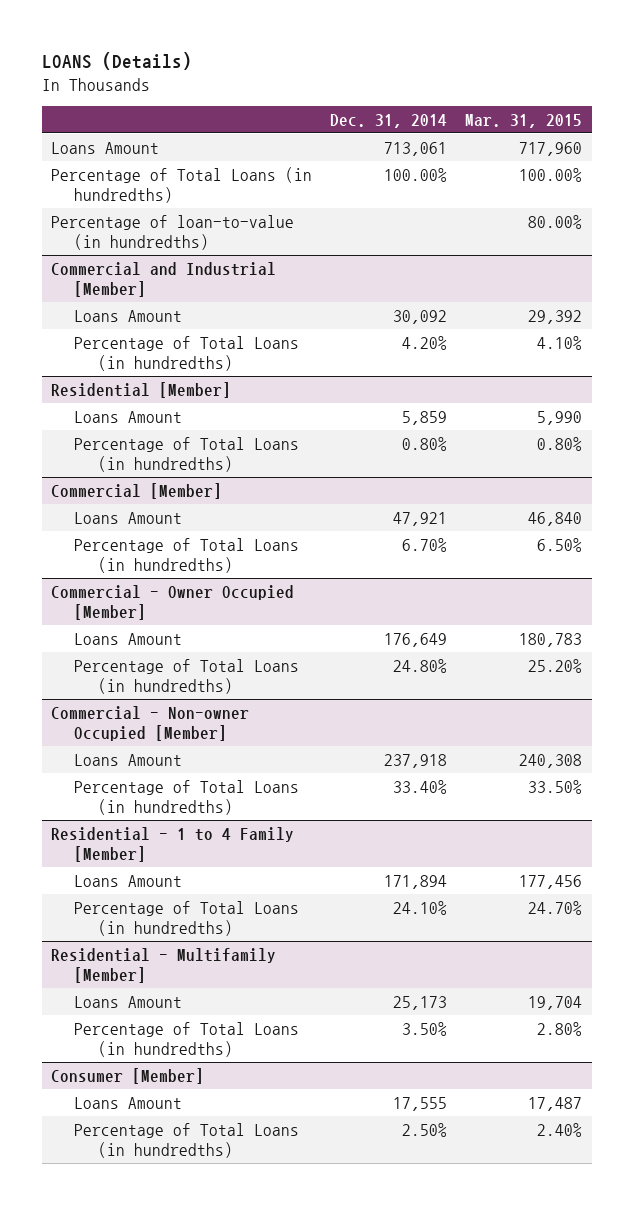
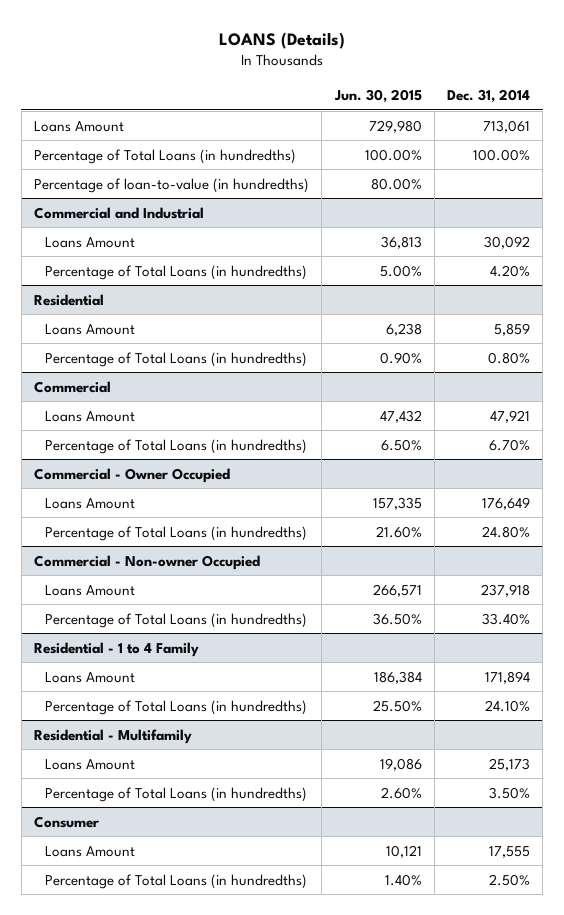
- | Dec. 31, 2014 | Mar. 31, 2015
+ | Jun. 30, 2015 | Dec. 31, 2014
- Commercial and Industrial [Member]
+ Commercial and Industrial
- Residential [Member]
+ Residential
- Commercial [Member]
+ Commercial
- Commercial - Owner Occupied [Member]
+ Commercial - Owner Occupied
- Commercial - Non-owner Occupied [Member]
+ Commercial - Non-owner Occupied
- Residential - 1 to 4 Family [Member]
+ Residential - 1 to 4 Family
- Residential - Multifamily [Member]
+ Residential - Multifamily
- Consumer [Member]
+ Consumer

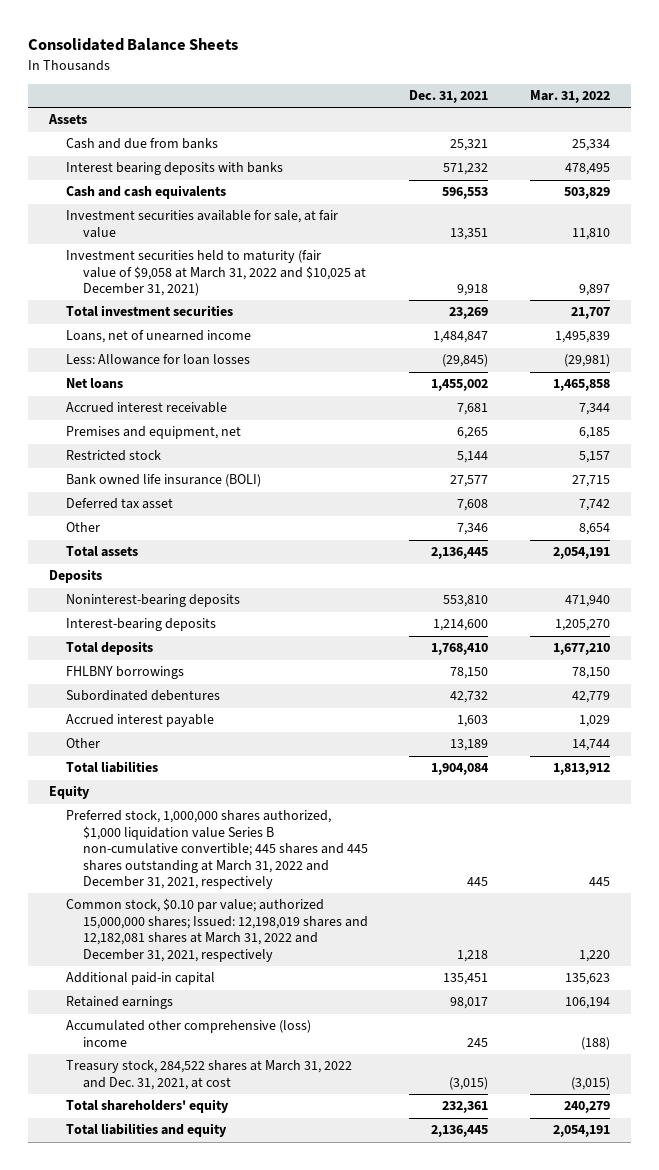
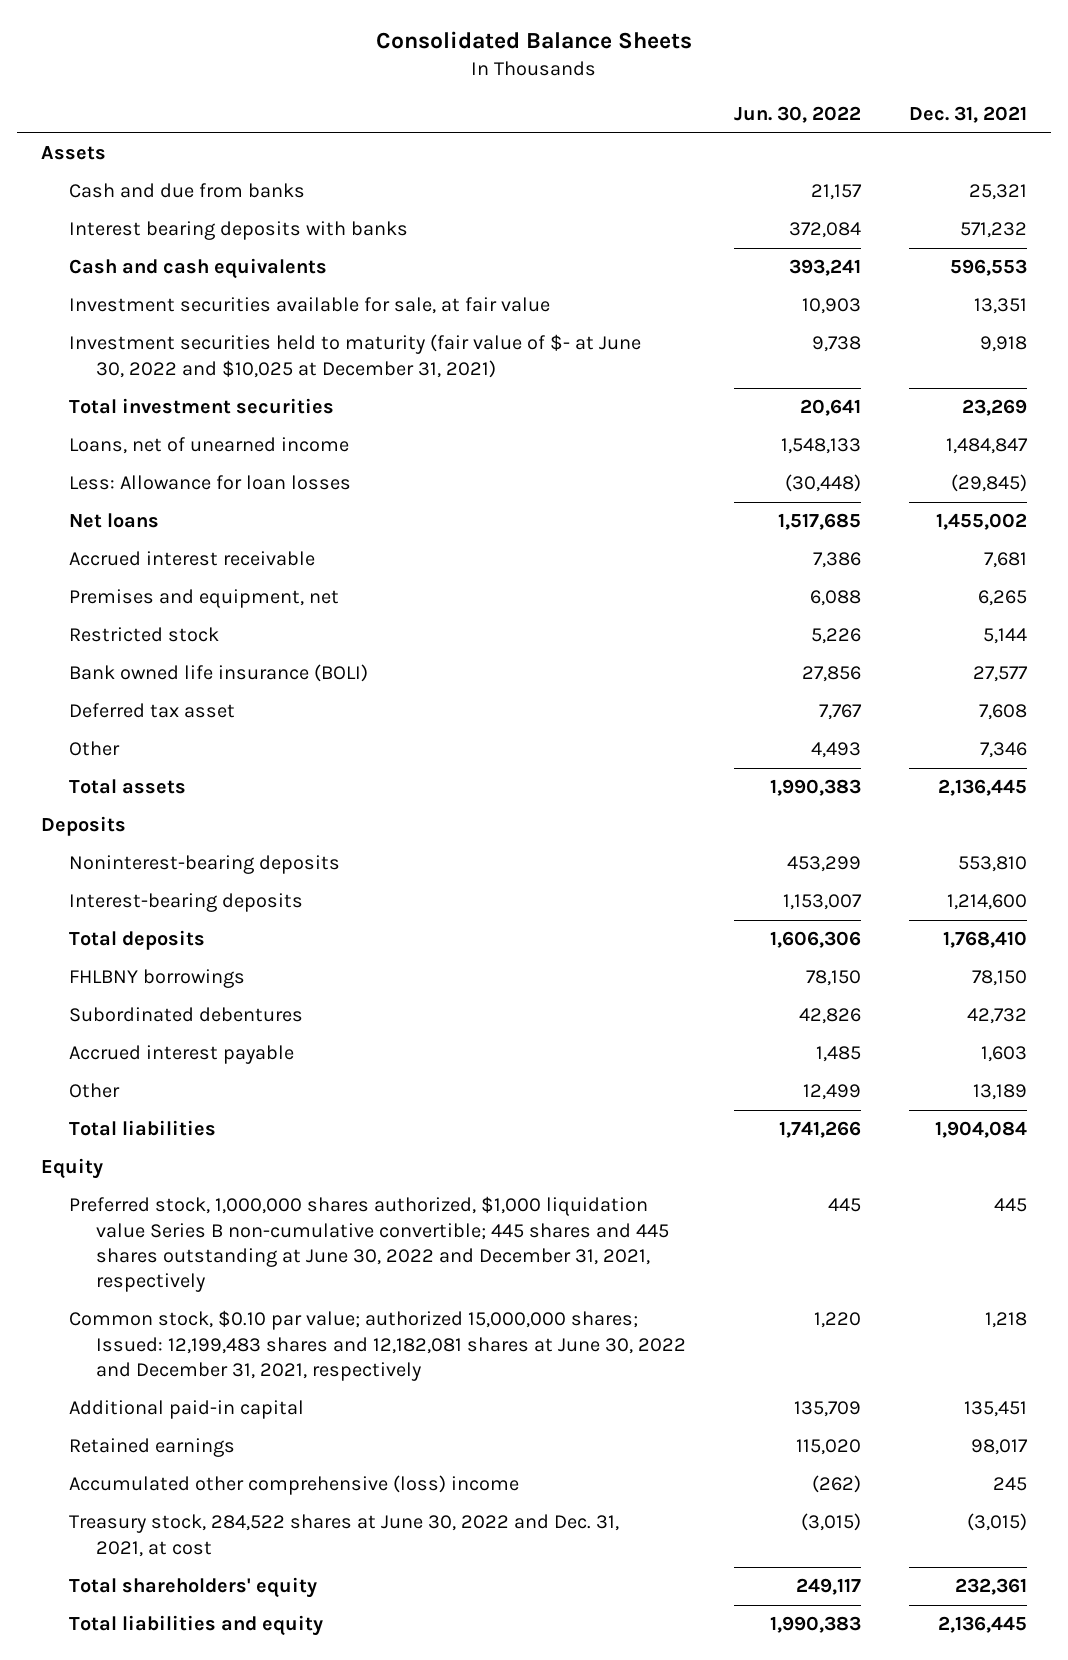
- | Dec. 31, 2021 | Mar. 31, 2022
+ | Jun. 30, 2022 | Dec. 31, 2021
- Investment securities held to maturity (fair value of $9,058 at March 31, 2022 and $10,025 at December 31, 2021) | 9,918 | 9,897
+ Investment securities held to maturity (fair value of $- at June 30, 2022 and $10,025 at December 31, 2021) | 9,738 | 9,918
- Preferred stock, 1,000,000 shares authorized, $1,000 liquidation value Series B non-cumulative convertible; 445 shares and 445 shares outstanding at March 31, 2022 and December 31, 2021, respectively | 445 | 445
- Common stock, $0.10 par value; authorized 15,000,000 shares; Issued: 12,198,019 shares and 12,182,081 shares at March 31, 2022 and December 31, 2021, respectively | 1,218 | 1,220
+ Preferred stock, 1,000,000 shares authorized, $1,000 liquidation value Series B non-cumulative convertible; 445 shares and 445 shares outstanding at June 30, 2022 and December 31, 2021, respectively | 445 | 445
+ Common stock, $0.10 par value; authorized 15,000,000 shares; Issued: 12,199,483 shares and 12,182,081 shares at June 30, 2022 and December 31, 2021, respectively | 1,220 | 1,218
- Treasury stock, 284,522 shares at March 31, 2022 and Dec. 31, 2021, at cost | (3,015) | (3,015)
+ Treasury stock, 284,522 shares at June 30, 2022 and Dec. 31, 2021, at cost | (3,015) | (3,015)

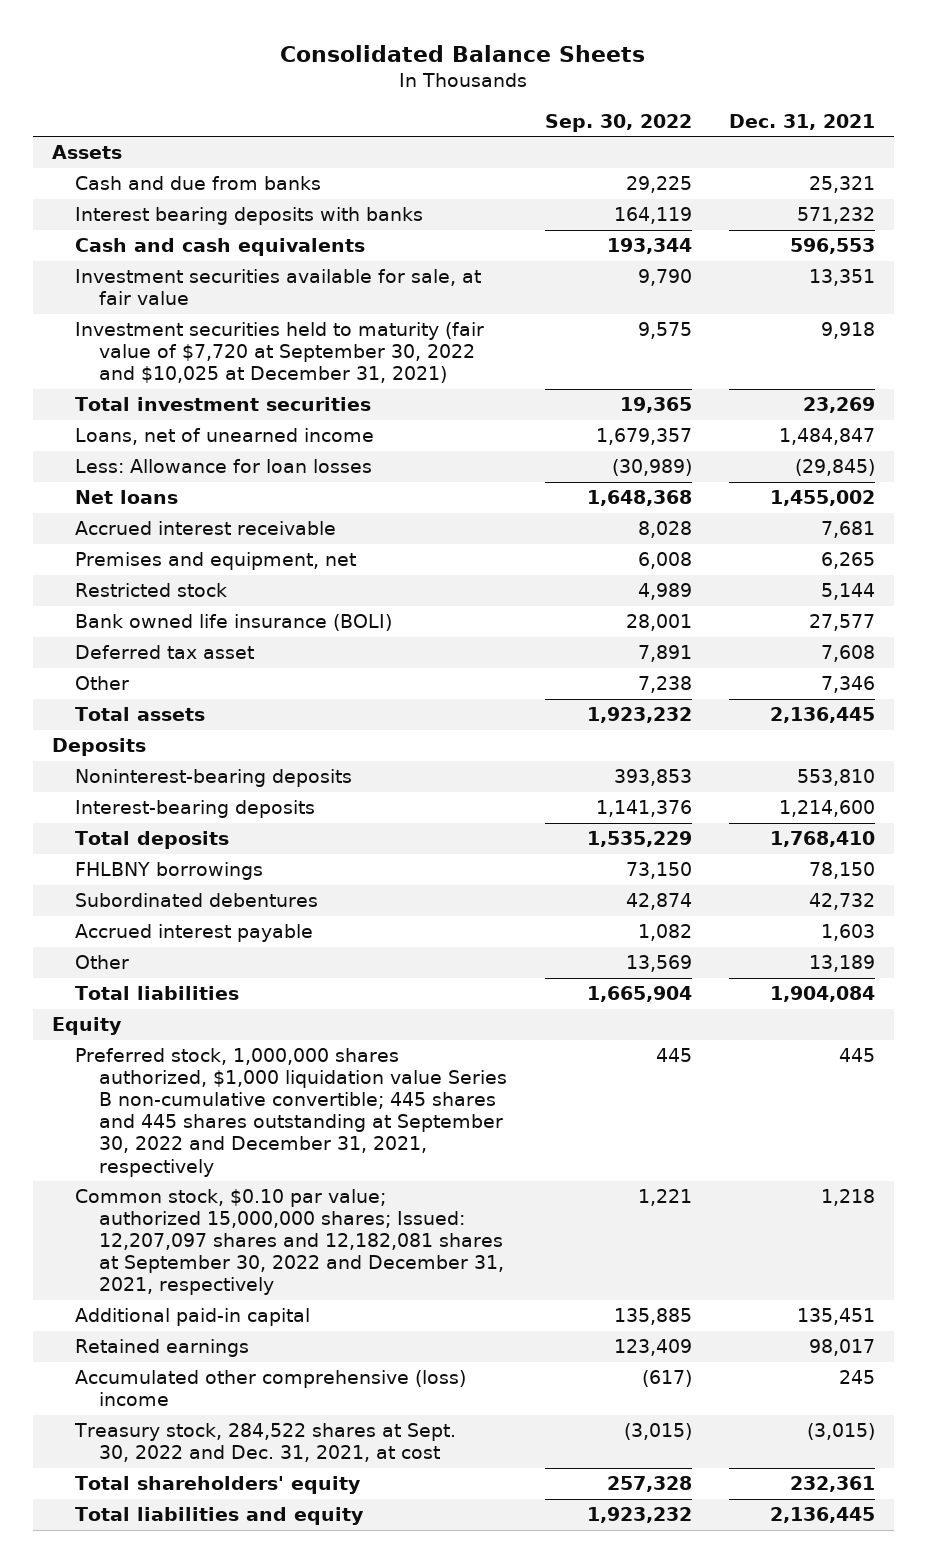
- | Jun. 30, 2022 | Dec. 31, 2021
+ | Sep. 30, 2022 | Dec. 31, 2021
- Investment securities held to maturity (fair value of $- at June 30, 2022 and $10,025 at December 31, 2021) | 9,738 | 9,918
+ Investment securities held to maturity (fair value of $7,720 at September 30, 2022 and $10,025 at December 31, 2021) | 9,575 | 9,918
- Preferred stock, 1,000,000 shares authorized, $1,000 liquidation value Series B non-cumulative convertible; 445 shares and 445 shares outstanding at June 30, 2022 and December 31, 2021, respectively | 445 | 445
- Common stock, $0.10 par value; authorized 15,000,000 shares; Issued: 12,199,483 shares and 12,182,081 shares at June 30, 2022 and December 31, 2021, respectively | 1,220 | 1,218
+ Preferred stock, 1,000,000 shares authorized, $1,000 liquidation value Series B non-cumulative convertible; 445 shares and 445 shares outstanding at September 30, 2022 and December 31, 2021, respectively | 445 | 445
+ Common stock, $0.10 par value; authorized 15,000,000 shares; Issued: 12,207,097 shares and 12,182,081 shares at September 30, 2022 and December 31, 2021, respectively | 1,221 | 1,218
- Treasury stock, 284,522 shares at June 30, 2022 and Dec. 31, 2021, at cost | (3,015) | (3,015)
+ Treasury stock, 284,522 shares at Sept. 30, 2022 and Dec. 31, 2021, at cost | (3,015) | (3,015)

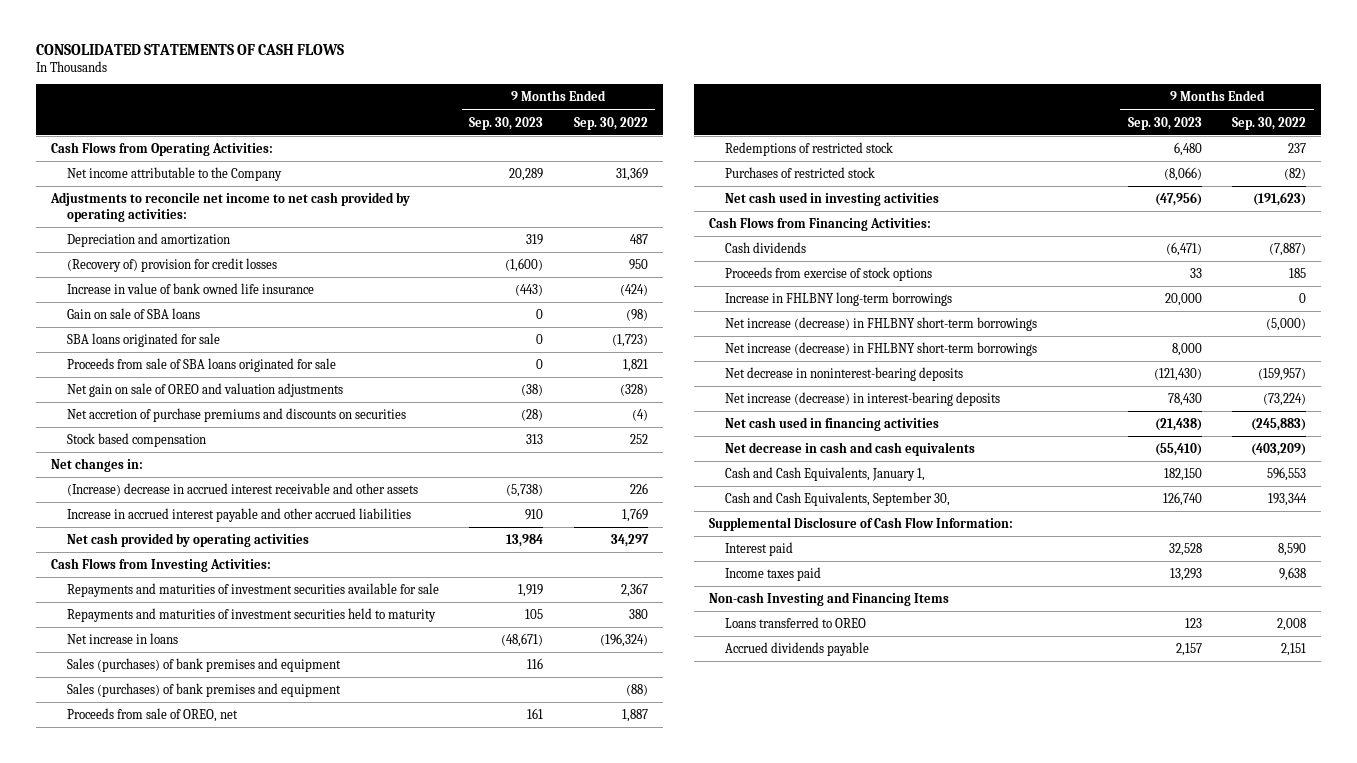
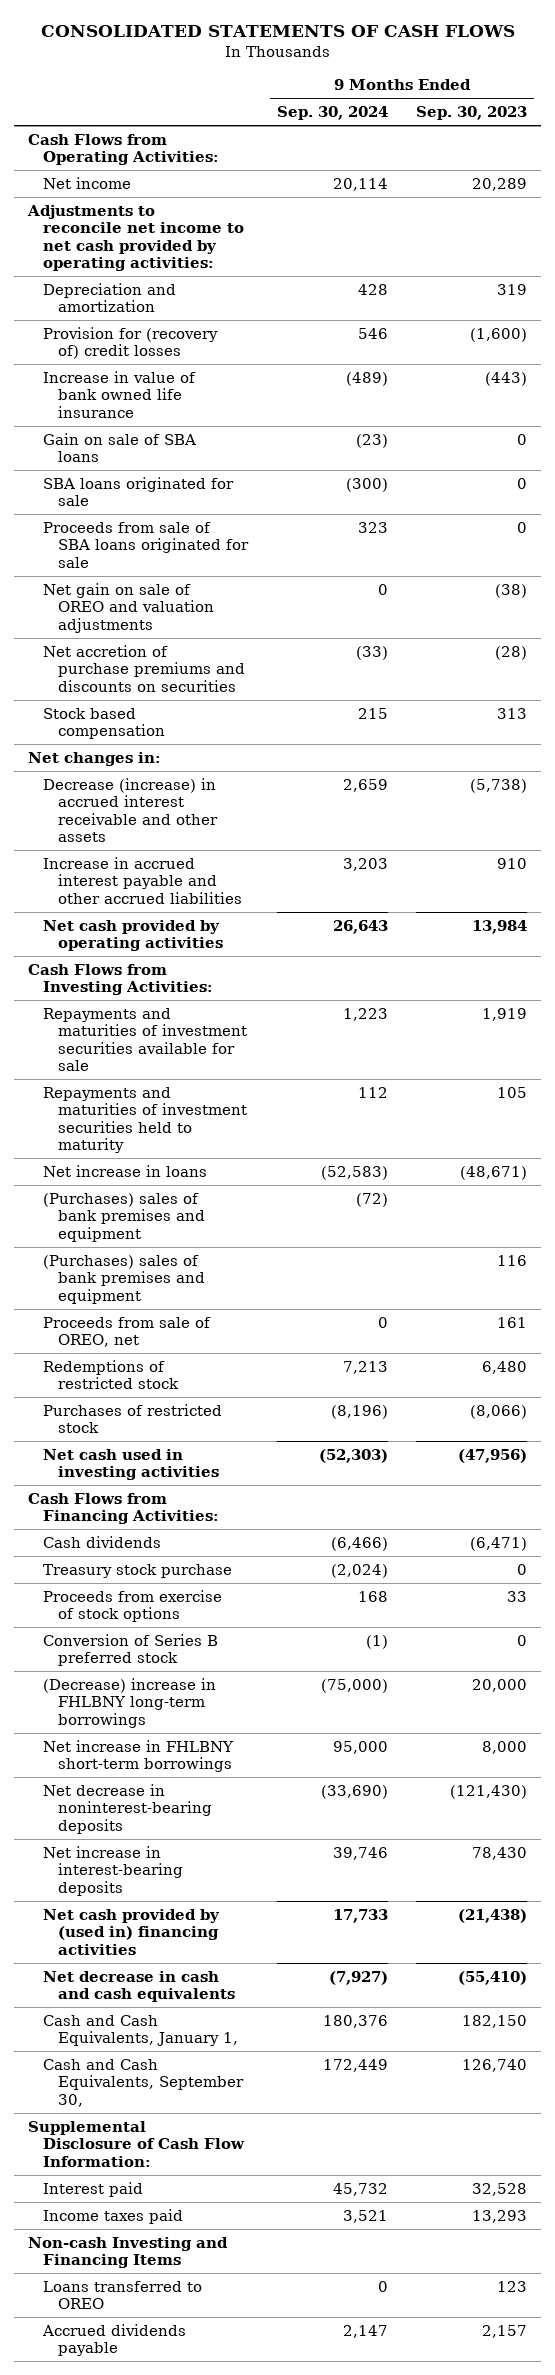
- | 9 Months Ended Sep. 30, 2023 | 9 Months Ended Sep. 30, 2022
+ | 9 Months Ended Sep. 30, 2024 | 9 Months Ended Sep. 30, 2023
- Net income attributable to the Company | 20,289 | 31,369
+ Net income | 20,114 | 20,289
- (Recovery of) provision for credit losses | (1,600) | 950
+ Provision for (recovery of) credit losses | 546 | (1,600)
- (Increase) decrease in accrued interest receivable and other assets | (5,738) | 226
+ Decrease (increase) in accrued interest receivable and other assets | 2,659 | (5,738)
- Sales (purchases) of bank premises and equipment | 116 |
- Sales (purchases) of bank premises and equipment | | (88)
+ (Purchases) sales of bank premises and equipment | (72) |
+ (Purchases) sales of bank premises and equipment | | 116
+ Treasury stock purchase | (2,024) | 0
- Increase in FHLBNY long-term borrowings | 20,000 | 0
- Net increase (decrease) in FHLBNY short-term borrowings | | (5,000)
- Net increase (decrease) in FHLBNY short-term borrowings | 8,000 |
+ Conversion of Series B preferred stock | (1) | 0
+ (Decrease) increase in FHLBNY long-term borrowings | (75,000) | 20,000
+ Net increase in FHLBNY short-term borrowings | 95,000 | 8,000
- Net increase (decrease) in interest-bearing deposits | 78,430 | (73,224)
- Net cash used in financing activities | (21,438) | (245,883)
+ Net increase in interest-bearing deposits | 39,746 | 78,430
+ Net cash provided by (used in) financing activities | 17,733 | (21,438)

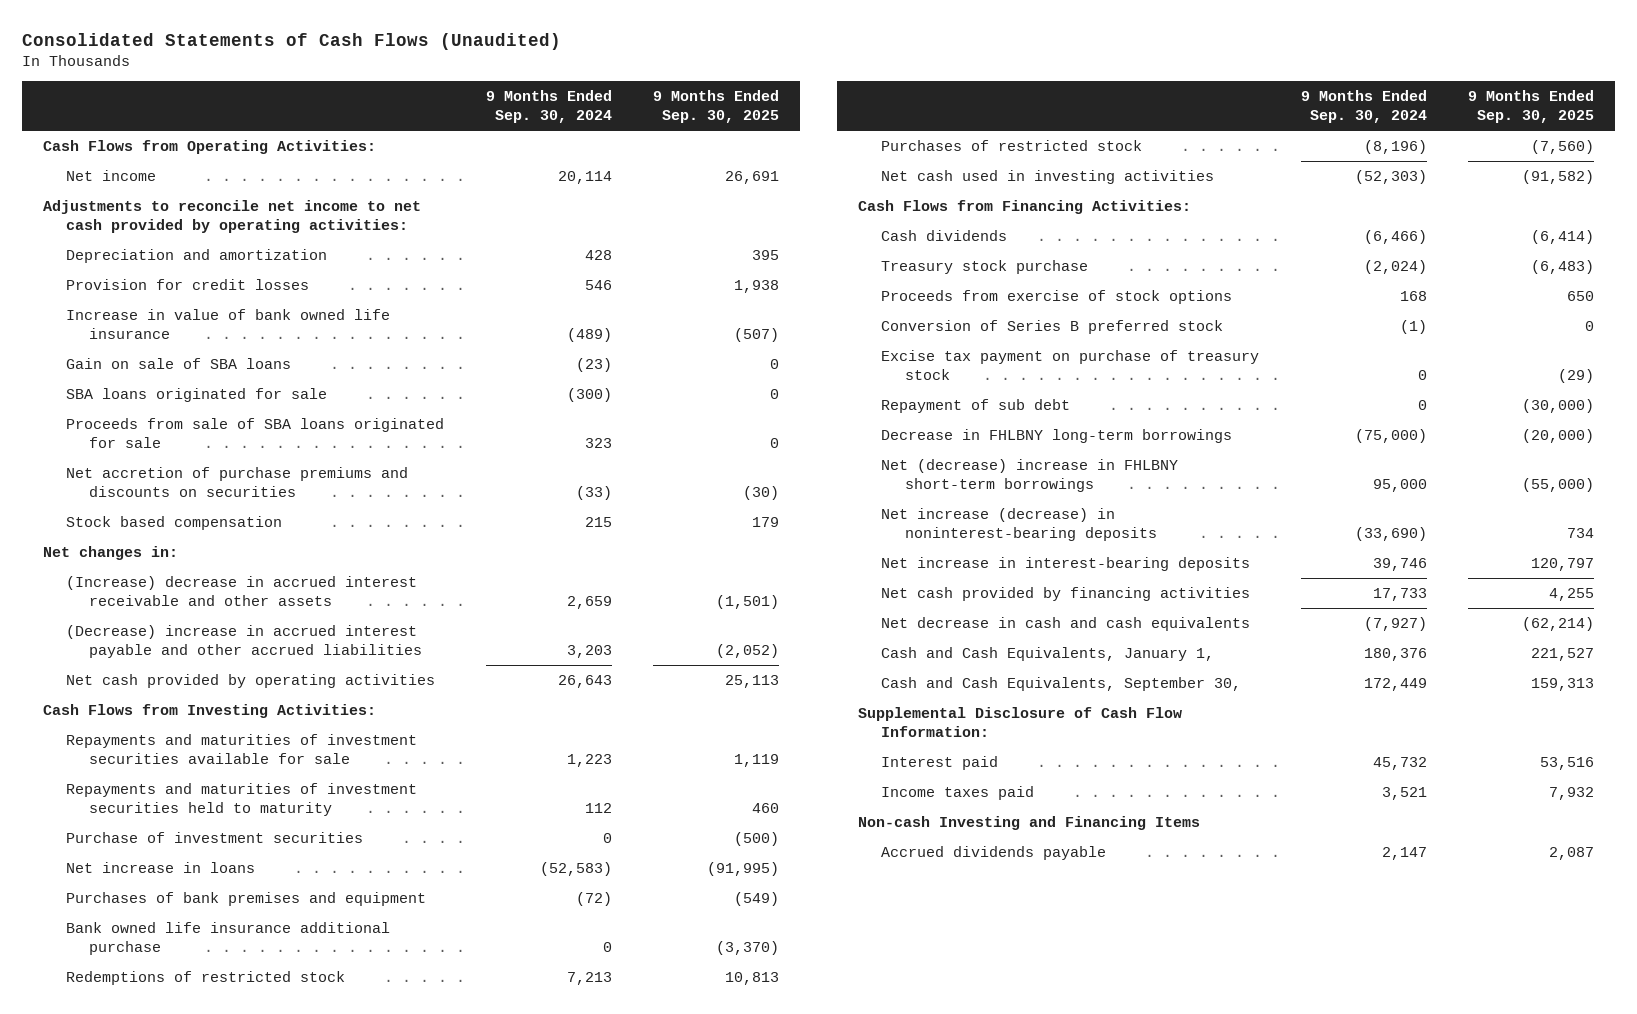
- CONSOLIDATED STATEMENTS OF CASH FLOWS
+ Consolidated Statements of Cash Flows (Unaudited)
- | 9 Months Ended Sep. 30, 2024 | 9 Months Ended Sep. 30, 2023
+ | 9 Months Ended Sep. 30, 2024 | 9 Months Ended Sep. 30, 2025
- Provision for (recovery of) credit losses | 546 | (1,600)
+ Provision for credit losses | 546 | 1,938
- Net gain on sale of OREO and valuation adjustments | 0 | (38)
- Decrease (increase) in accrued interest receivable and other assets | 2,659 | (5,738)
- Increase in accrued interest payable and other accrued liabilities | 3,203 | 910
+ (Increase) decrease in accrued interest receivable and other assets | 2,659 | (1,501)
+ (Decrease) increase in accrued interest payable and other accrued liabilities | 3,203 | (2,052)
+ Purchase of investment securities | 0 | (500)
- (Purchases) sales of bank premises and equipment | (72) |
- (Purchases) sales of bank premises and equipment | | 116
- Proceeds from sale of OREO, net | 0 | 161
+ Purchases of bank premises and equipment | (72) | (549)
+ Bank owned life insurance additional purchase | 0 | (3,370)
- (Decrease) increase in FHLBNY long-term borrowings | (75,000) | 20,000
- Net increase in FHLBNY short-term borrowings | 95,000 | 8,000
- Net decrease in noninterest-bearing deposits | (33,690) | (121,430)
+ Excise tax payment on purchase of treasury stock | 0 | (29)
+ Repayment of sub debt | 0 | (30,000)
+ Decrease in FHLBNY long-term borrowings | (75,000) | (20,000)
+ Net (decrease) increase in FHLBNY short-term borrowings | 95,000 | (55,000)
+ Net increase (decrease) in noninterest-bearing deposits | (33,690) | 734
- Net cash provided by (used in) financing activities | 17,733 | (21,438)
+ Net cash provided by financing activities | 17,733 | 4,255
- Loans transferred to OREO | 0 | 123

